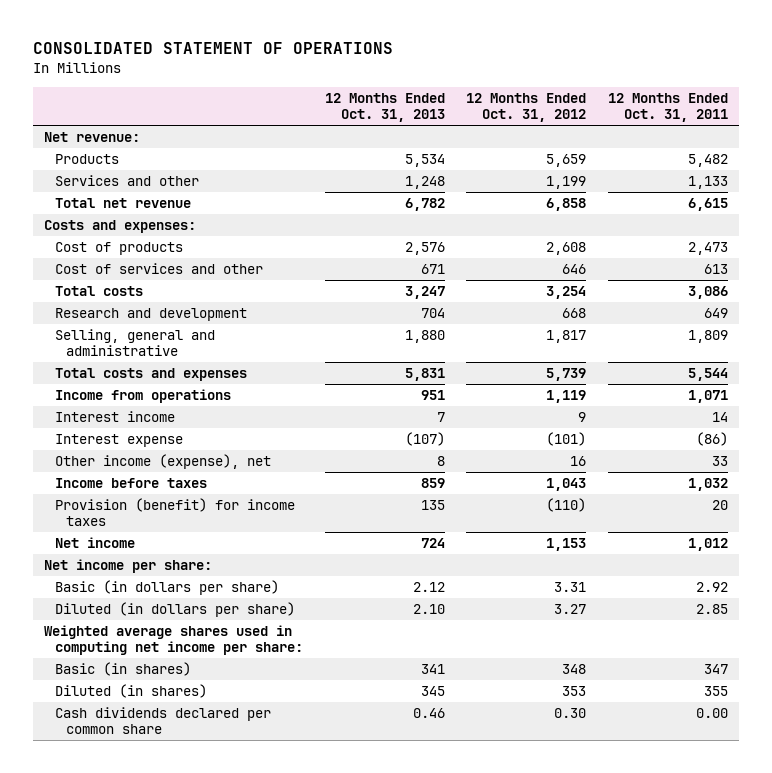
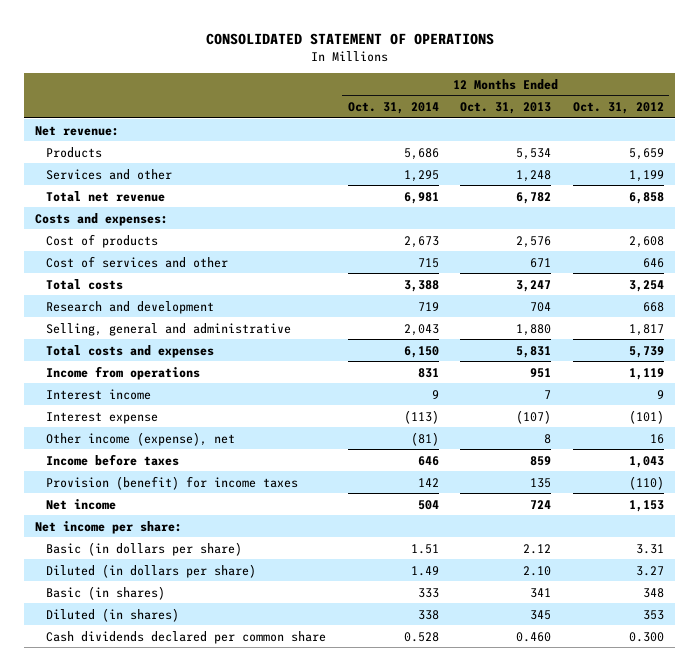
- | 12 Months Ended Oct. 31, 2013 | 12 Months Ended Oct. 31, 2012 | 12 Months Ended Oct. 31, 2011
+ | 12 Months Ended Oct. 31, 2014 | 12 Months Ended Oct. 31, 2013 | 12 Months Ended Oct. 31, 2012
- Weighted average shares used in computing net income per share:
- Cash dividends declared per common share | 0.46 | 0.30 | 0.00
+ Cash dividends declared per common share | 0.528 | 0.460 | 0.300

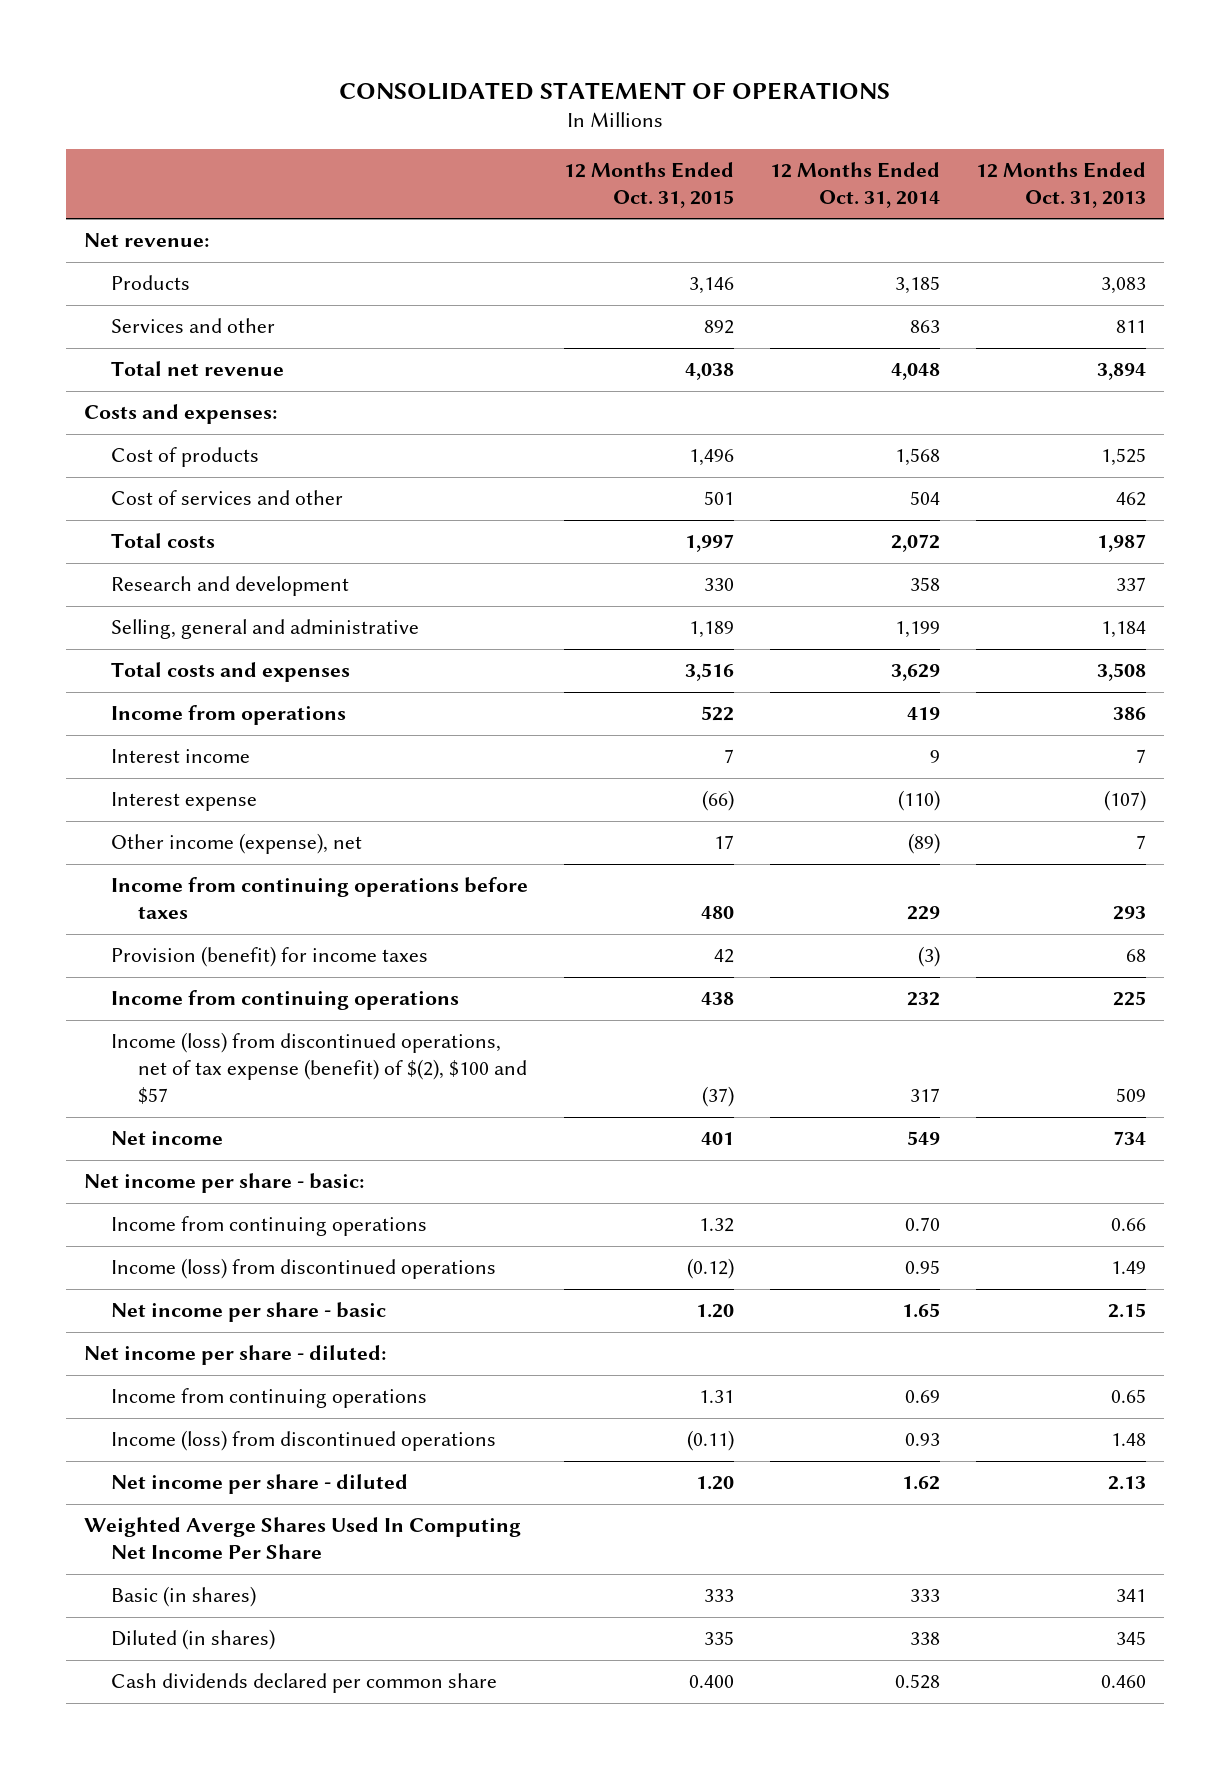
- | 12 Months Ended Oct. 31, 2014 | 12 Months Ended Oct. 31, 2013 | 12 Months Ended Oct. 31, 2012
+ | 12 Months Ended Oct. 31, 2015 | 12 Months Ended Oct. 31, 2014 | 12 Months Ended Oct. 31, 2013
- Products | 5,686 | 5,534 | 5,659
- Services and other | 1,295 | 1,248 | 1,199
- Total net revenue | 6,981 | 6,782 | 6,858
+ Products | 3,146 | 3,185 | 3,083
+ Services and other | 892 | 863 | 811
+ Total net revenue | 4,038 | 4,048 | 3,894
- Cost of products | 2,673 | 2,576 | 2,608
- Cost of services and other | 715 | 671 | 646
- Total costs | 3,388 | 3,247 | 3,254
- Research and development | 719 | 704 | 668
- Selling, general and administrative | 2,043 | 1,880 | 1,817
- Total costs and expenses | 6,150 | 5,831 | 5,739
- Income from operations | 831 | 951 | 1,119
+ Cost of products | 1,496 | 1,568 | 1,525
+ Cost of services and other | 501 | 504 | 462
+ Total costs | 1,997 | 2,072 | 1,987
+ Research and development | 330 | 358 | 337
+ Selling, general and administrative | 1,189 | 1,199 | 1,184
+ Total costs and expenses | 3,516 | 3,629 | 3,508
+ Income from operations | 522 | 419 | 386
- Interest expense | (113) | (107) | (101)
- Other income (expense), net | (81) | 8 | 16
- Income before taxes | 646 | 859 | 1,043
- Provision (benefit) for income taxes | 142 | 135 | (110)
- Net income | 504 | 724 | 1,153
- Net income per share:
- Basic (in dollars per share) | 1.51 | 2.12 | 3.31
- Diluted (in dollars per share) | 1.49 | 2.10 | 3.27
+ Interest expense | (66) | (110) | (107)
+ Other income (expense), net | 17 | (89) | 7
+ Income from continuing operations before taxes | 480 | 229 | 293
+ Provision (benefit) for income taxes | 42 | (3) | 68
+ Income from continuing operations | 438 | 232 | 225
+ Income (loss) from discontinued operations, net of tax expense (benefit) of $(2), $100 and $57 | (37) | 317 | 509
+ Net income | 401 | 549 | 734
+ Net income per share - basic:
+ Income from continuing operations | 1.32 | 0.70 | 0.66
+ Income (loss) from discontinued operations | (0.12) | 0.95 | 1.49
+ Net income per share - basic | 1.20 | 1.65 | 2.15
+ Net income per share - diluted:
+ Income from continuing operations | 1.31 | 0.69 | 0.65
+ Income (loss) from discontinued operations | (0.11) | 0.93 | 1.48
+ Net income per share - diluted | 1.20 | 1.62 | 2.13
+ Weighted Averge Shares Used In Computing Net Income Per Share

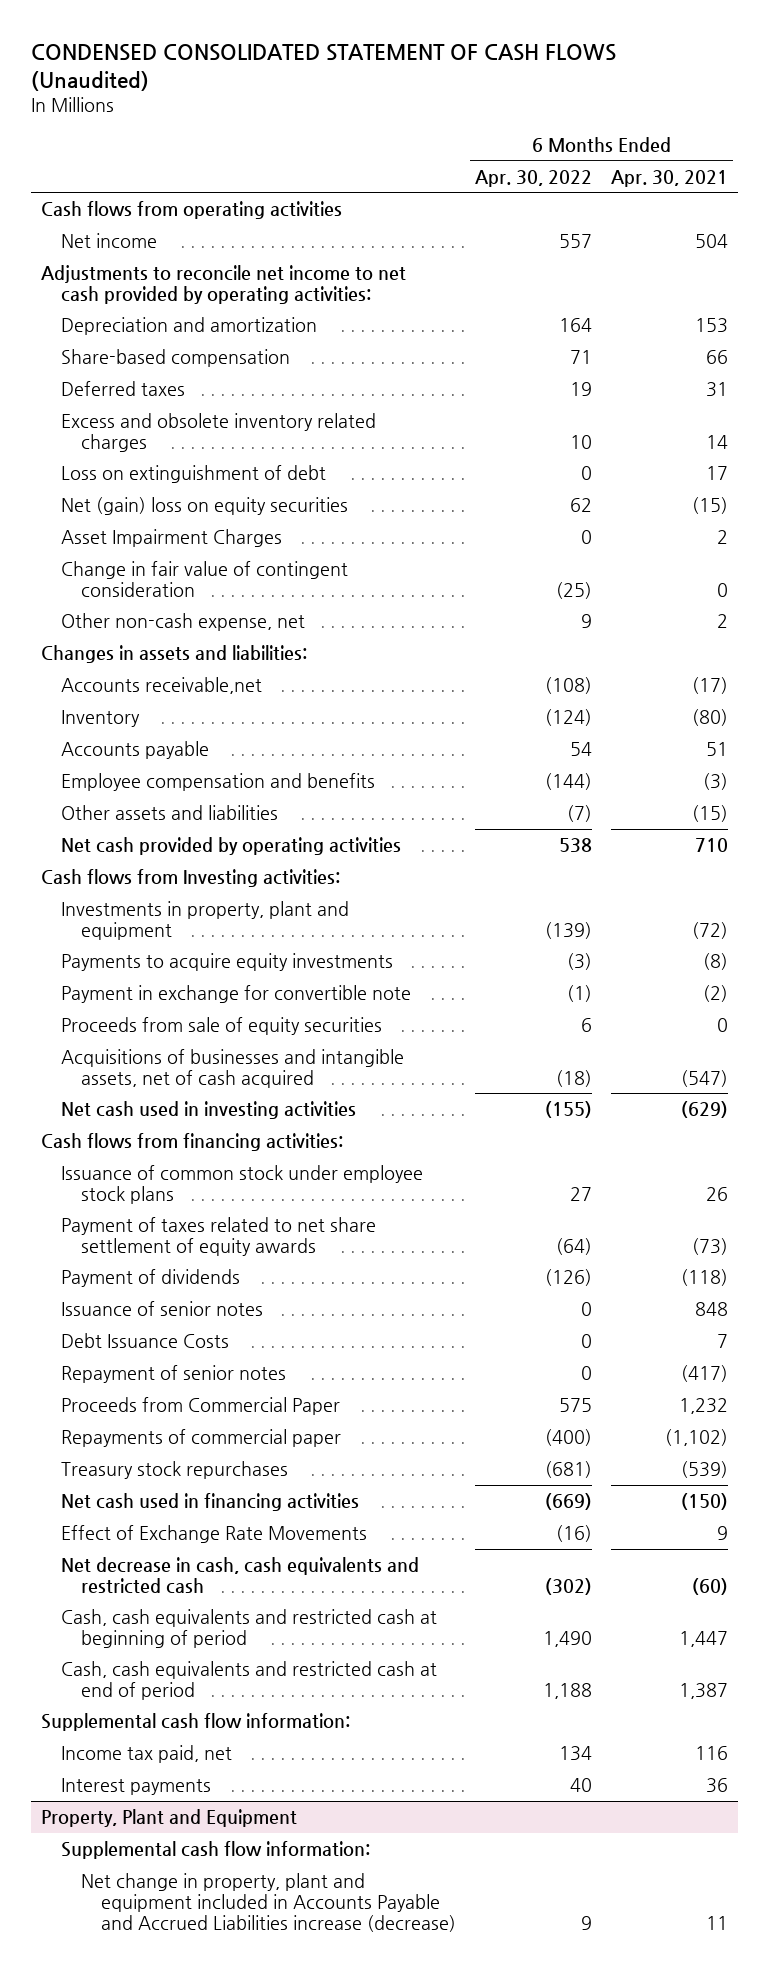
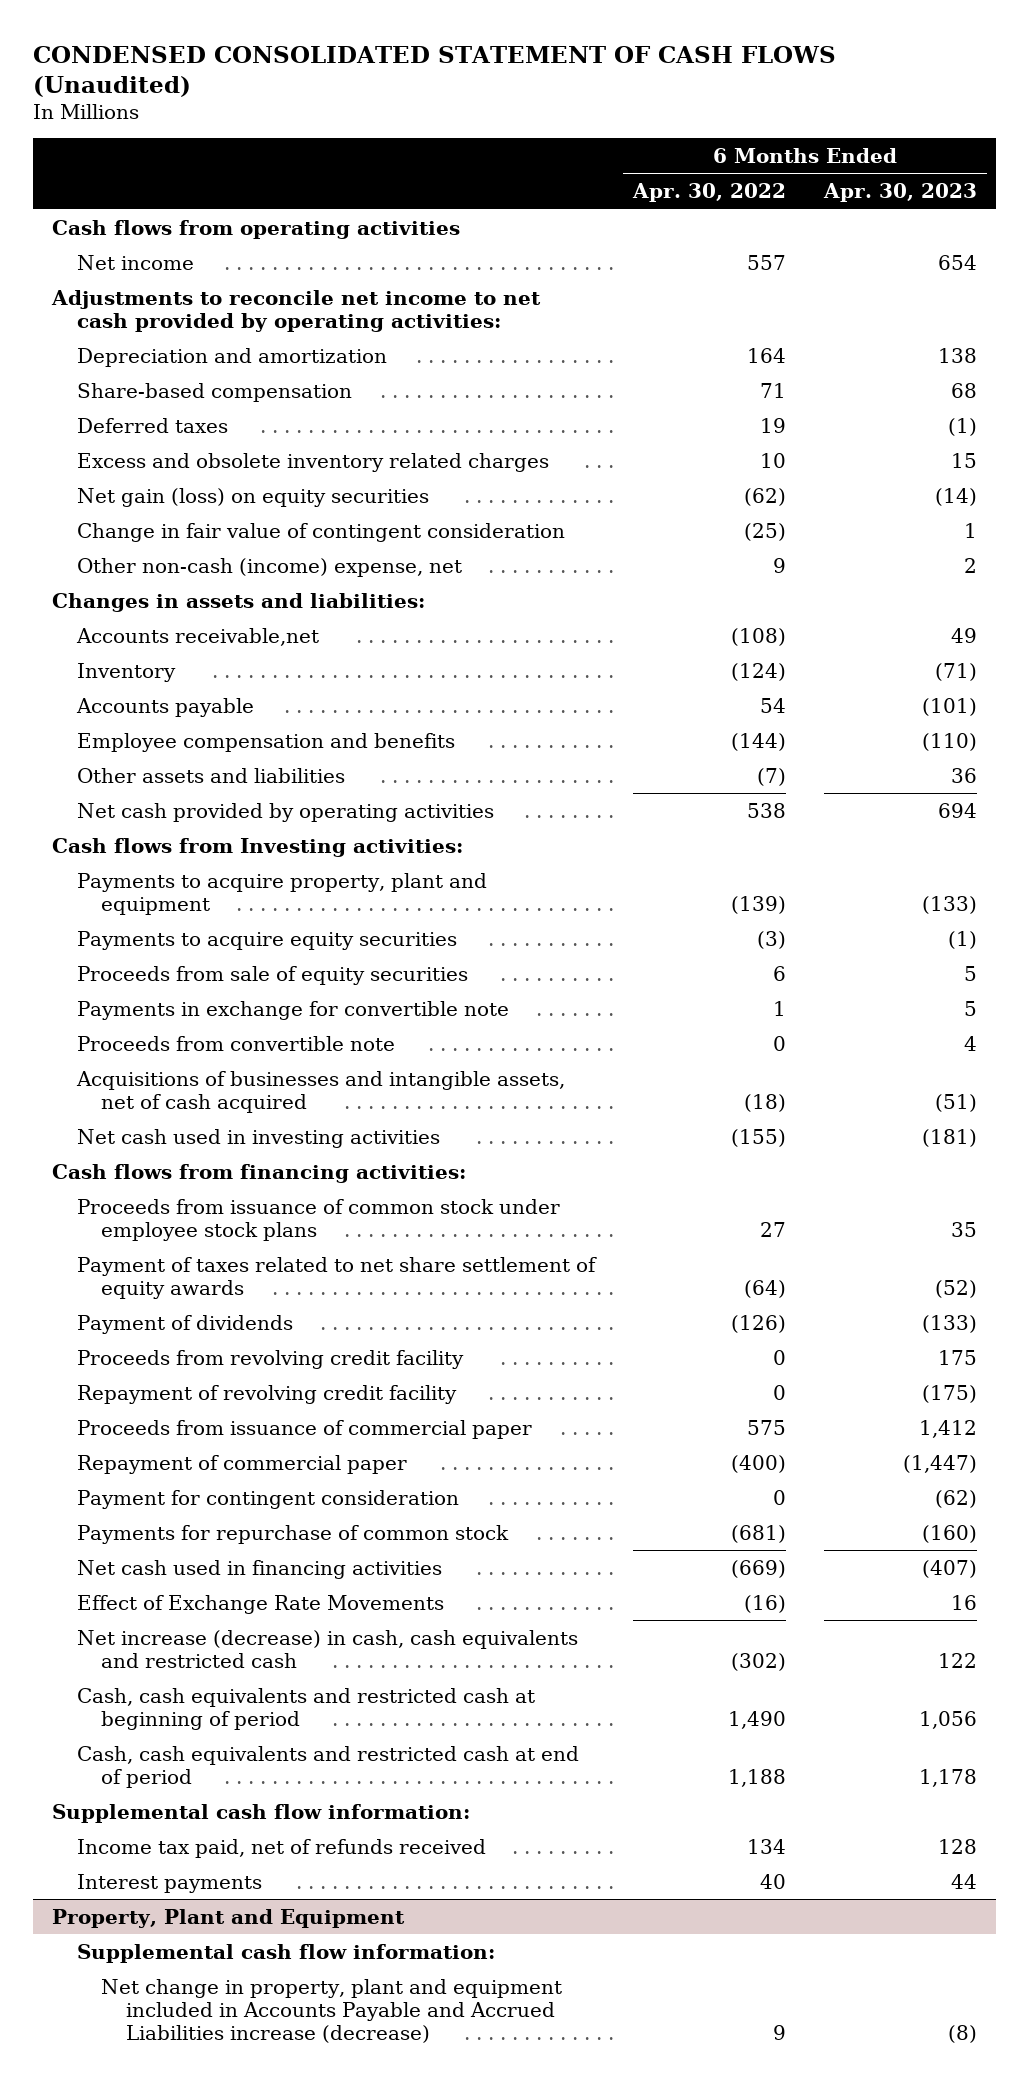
- | 6 Months Ended Apr. 30, 2022 | 6 Months Ended Apr. 30, 2021
+ | 6 Months Ended Apr. 30, 2022 | 6 Months Ended Apr. 30, 2023
- Loss on extinguishment of debt | 0 | 17
- Net (gain) loss on equity securities | 62 | (15)
- Asset Impairment Charges | 0 | 2
+ Net gain (loss) on equity securities | (62) | (14)
- Other non-cash expense, net | 9 | 2
+ Other non-cash (income) expense, net | 9 | 2
- Investments in property, plant and equipment | (139) | (72)
- Payments to acquire equity investments | (3) | (8)
- Payment in exchange for convertible note | (1) | (2)
+ Payments to acquire property, plant and equipment | (139) | (133)
+ Payments to acquire equity securities | (3) | (1)
+ Payments in exchange for convertible note | 1 | 5
+ Proceeds from convertible note | 0 | 4
- Issuance of common stock under employee stock plans | 27 | 26
+ Proceeds from issuance of common stock under employee stock plans | 27 | 35
- Issuance of senior notes | 0 | 848
- Debt Issuance Costs | 0 | 7
- Repayment of senior notes | 0 | (417)
- Proceeds from Commercial Paper | 575 | 1,232
- Repayments of commercial paper | (400) | (1,102)
- Treasury stock repurchases | (681) | (539)
+ Proceeds from revolving credit facility | 0 | 175
+ Repayment of revolving credit facility | 0 | (175)
+ Proceeds from issuance of commercial paper | 575 | 1,412
+ Repayment of commercial paper | (400) | (1,447)
+ Payment for contingent consideration | 0 | (62)
+ Payments for repurchase of common stock | (681) | (160)
- Net decrease in cash, cash equivalents and restricted cash | (302) | (60)
+ Net increase (decrease) in cash, cash equivalents and restricted cash | (302) | 122
- Income tax paid, net | 134 | 116
+ Income tax paid, net of refunds received | 134 | 128

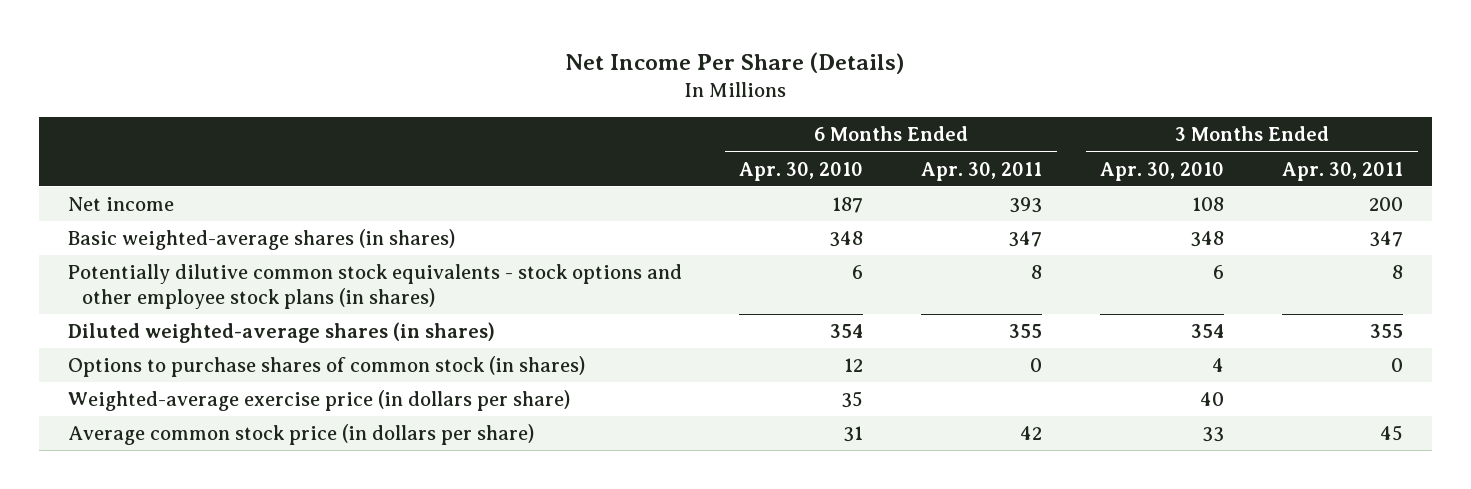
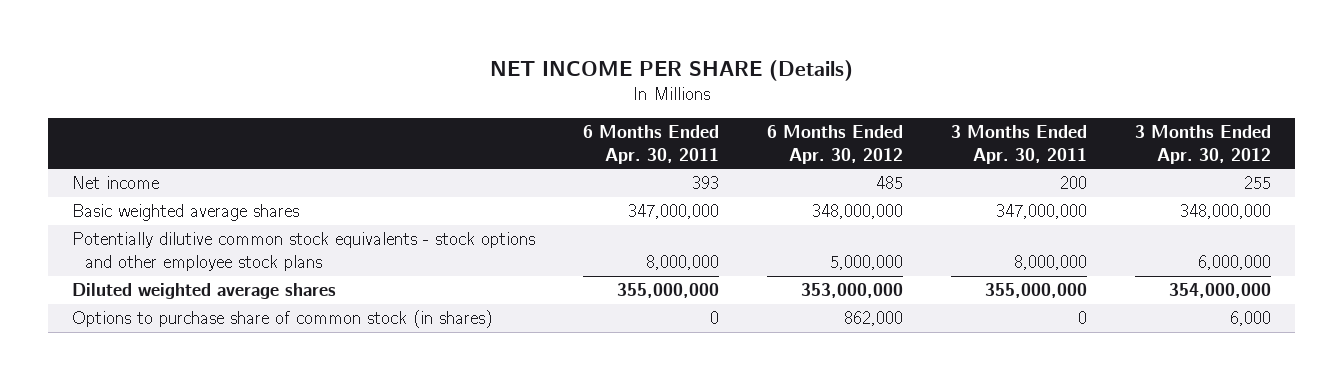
- Net Income Per Share (Details)
+ NET INCOME PER SHARE (Details)
- | 6 Months Ended Apr. 30, 2010 | 6 Months Ended Apr. 30, 2011 | 3 Months Ended Apr. 30, 2010 | 3 Months Ended Apr. 30, 2011
+ | 6 Months Ended Apr. 30, 2011 | 6 Months Ended Apr. 30, 2012 | 3 Months Ended Apr. 30, 2011 | 3 Months Ended Apr. 30, 2012
- Basic weighted-average shares (in shares) | 348 | 347 | 348 | 347
- Potentially dilutive common stock equivalents - stock options and other employee stock plans (in shares) | 6 | 8 | 6 | 8
- Diluted weighted-average shares (in shares) | 354 | 355 | 354 | 355
- Options to purchase shares of common stock (in shares) | 12 | 0 | 4 | 0
- Weighted-average exercise price (in dollars per share) | 35 | | 40 |
- Average common stock price (in dollars per share) | 31 | 42 | 33 | 45
+ Basic weighted average shares | 347,000,000 | 348,000,000 | 347,000,000 | 348,000,000
+ Potentially dilutive common stock equivalents - stock options and other employee stock plans | 8,000,000 | 5,000,000 | 8,000,000 | 6,000,000
+ Diluted weighted average shares | 355,000,000 | 353,000,000 | 355,000,000 | 354,000,000
+ Options to purchase share of common stock (in shares) | 0 | 862,000 | 0 | 6,000

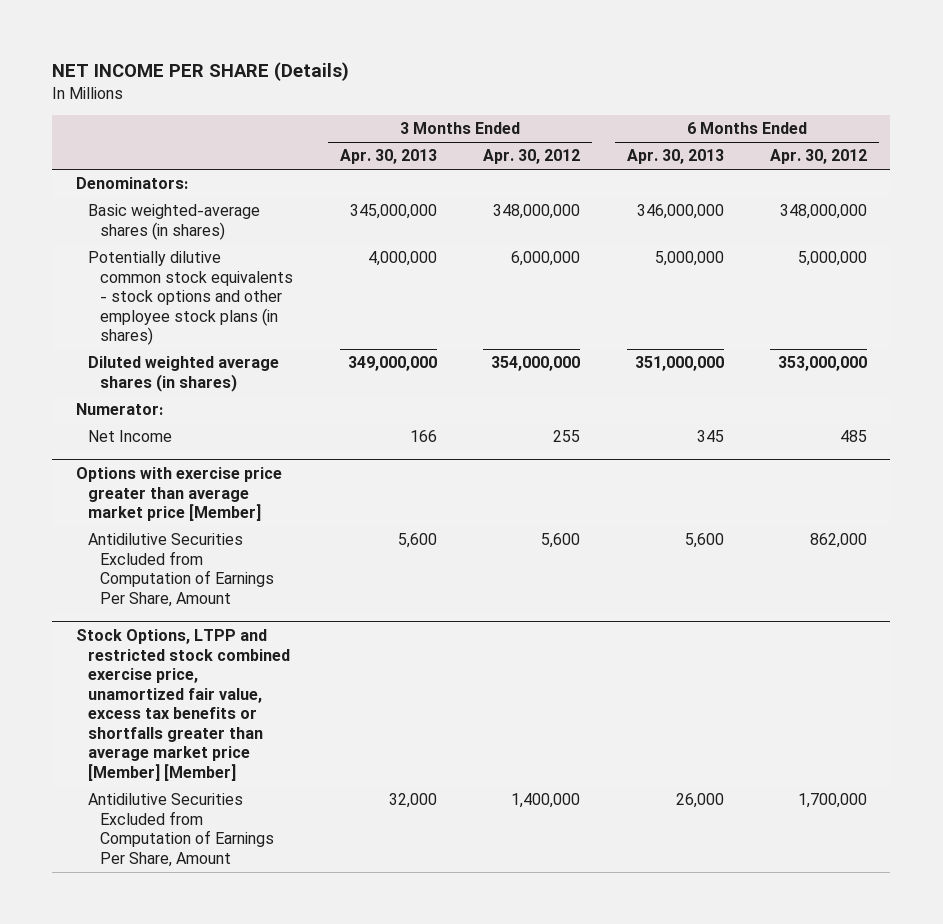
- | 6 Months Ended Apr. 30, 2011 | 6 Months Ended Apr. 30, 2012 | 3 Months Ended Apr. 30, 2011 | 3 Months Ended Apr. 30, 2012
+ | 3 Months Ended Apr. 30, 2013 | 3 Months Ended Apr. 30, 2012 | 6 Months Ended Apr. 30, 2013 | 6 Months Ended Apr. 30, 2012
- Net income | 393 | 485 | 200 | 255
- Basic weighted average shares | 347,000,000 | 348,000,000 | 347,000,000 | 348,000,000
- Potentially dilutive common stock equivalents - stock options and other employee stock plans | 8,000,000 | 5,000,000 | 8,000,000 | 6,000,000
- Diluted weighted average shares | 355,000,000 | 353,000,000 | 355,000,000 | 354,000,000
- Options to purchase share of common stock (in shares) | 0 | 862,000 | 0 | 6,000
+ Denominators:
+ Basic weighted-average shares (in shares) | 345,000,000 | 348,000,000 | 346,000,000 | 348,000,000
+ Potentially dilutive common stock equivalents - stock options and other employee stock plans (in shares) | 4,000,000 | 6,000,000 | 5,000,000 | 5,000,000
+ Diluted weighted average shares (in shares) | 349,000,000 | 354,000,000 | 351,000,000 | 353,000,000
+ Numerator:
+ Net Income | 166 | 255 | 345 | 485
+ Options with exercise price greater than average market price [Member]
+ Antidilutive Securities Excluded from Computation of Earnings Per Share, Amount | 5,600 | 5,600 | 5,600 | 862,000
+ Stock Options, LTPP and restricted stock combined exercise price, unamortized fair value, excess tax benefits or shortfalls greater than average market price [Member] [Member]
+ Antidilutive Securities Excluded from Computation of Earnings Per Share, Amount | 32,000 | 1,400,000 | 26,000 | 1,700,000

